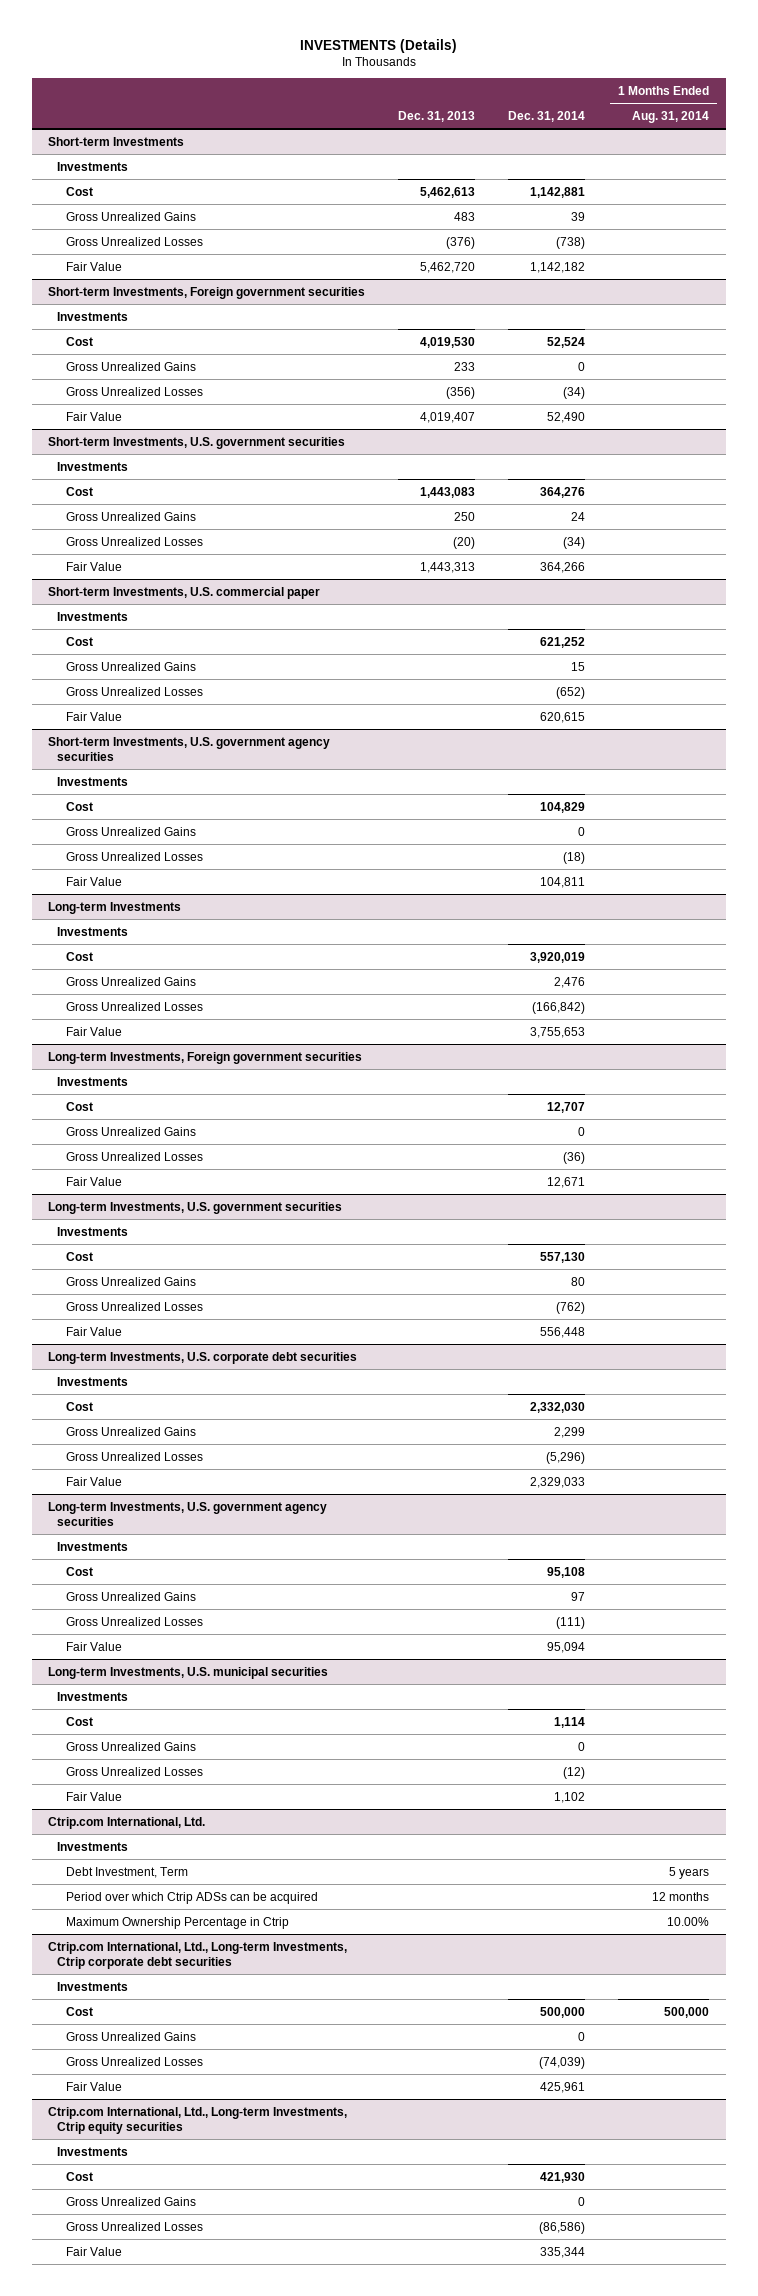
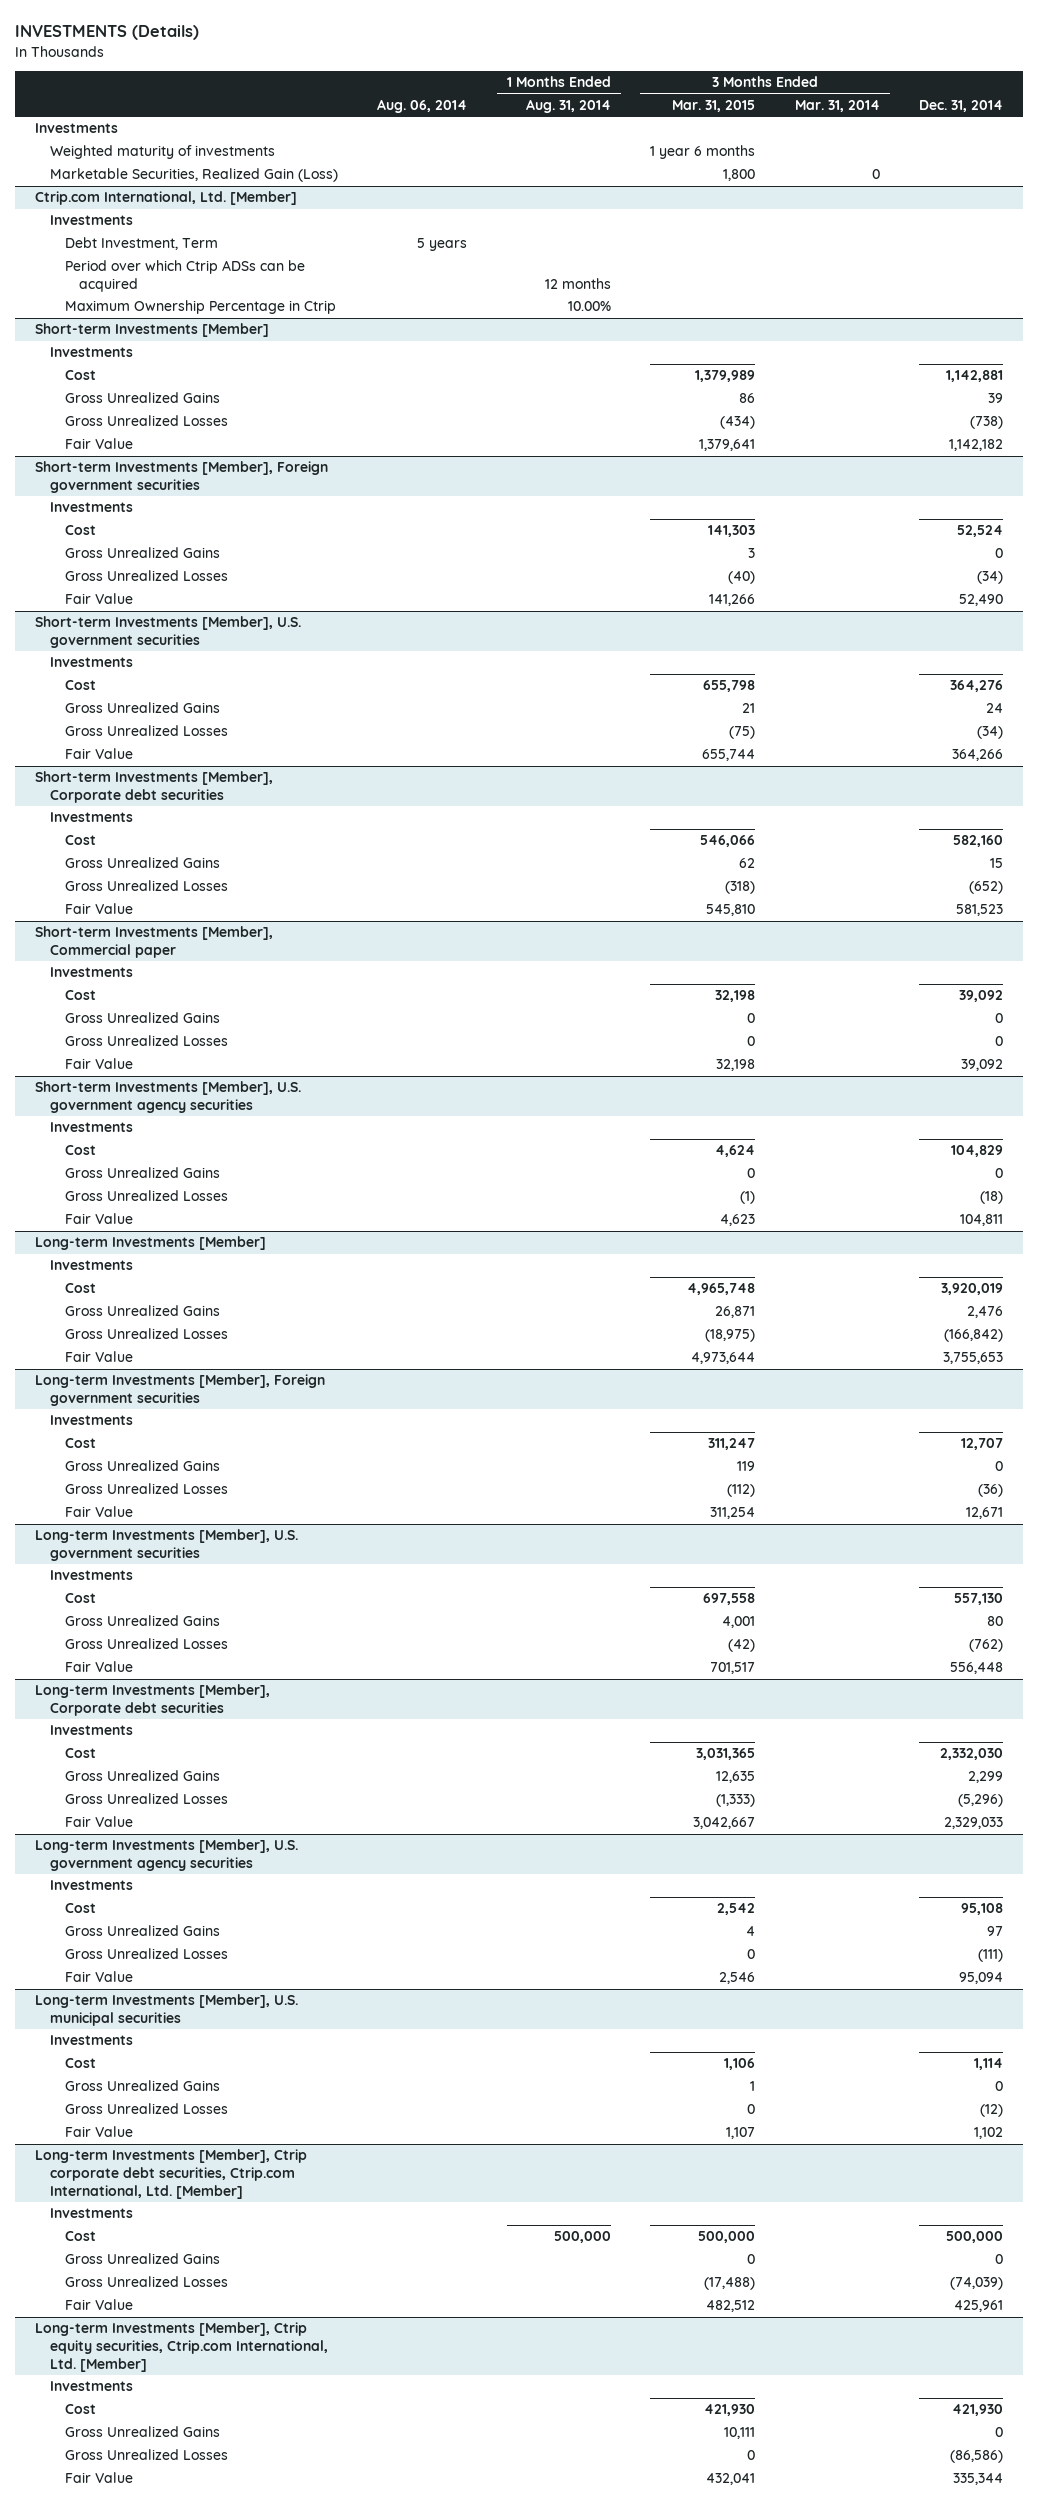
- | Dec. 31, 2013 | Dec. 31, 2014 | 1 Months Ended Aug. 31, 2014
+ | Aug. 06, 2014 | 1 Months Ended Aug. 31, 2014 | 3 Months Ended Mar. 31, 2015 | 3 Months Ended Mar. 31, 2014 | Dec. 31, 2014
- Short-term Investments
+ Weighted maturity of investments | | | 1 year 6 months | |
+ Marketable Securities, Realized Gain (Loss) | | | 1,800 | 0 |
+ Ctrip.com International, Ltd. [Member]
+ Investments
+ Debt Investment, Term | 5 years | | | |
+ Period over which Ctrip ADSs can be acquired | | 12 months | | |
+ Maximum Ownership Percentage in Ctrip | | 10.00% | | |
+ Short-term Investments [Member]
+ Investments
- Short-term Investments, Foreign government securities
+ Short-term Investments [Member], Foreign government securities
- Short-term Investments, U.S. government securities
+ Short-term Investments [Member], U.S. government securities
- Short-term Investments, U.S. commercial paper
+ Short-term Investments [Member], Corporate debt securities
- Cost | | 621,252 |
+ Cost | | | 546,066 | | 582,160
- Fair Value | | 620,615 |
- Short-term Investments, U.S. government agency securities
+ Fair Value | | | 545,810 | | 581,523
+ Short-term Investments [Member], Commercial paper
+ Cost | | | 32,198 | | 39,092
+ Gross Unrealized Gains | | | 0 | | 0
+ Gross Unrealized Losses | | | 0 | | 0
+ Fair Value | | | 32,198 | | 39,092
+ Short-term Investments [Member], U.S. government agency securities
+ Investments
- Long-term Investments
+ Long-term Investments [Member]
- Long-term Investments, Foreign government securities
+ Long-term Investments [Member], Foreign government securities
- Long-term Investments, U.S. government securities
+ Long-term Investments [Member], U.S. government securities
- Long-term Investments, U.S. corporate debt securities
+ Long-term Investments [Member], Corporate debt securities
- Long-term Investments, U.S. government agency securities
+ Long-term Investments [Member], U.S. government agency securities
- Long-term Investments, U.S. municipal securities
+ Long-term Investments [Member], U.S. municipal securities
- Ctrip.com International, Ltd.
- Investments
- Debt Investment, Term | | | 5 years
- Period over which Ctrip ADSs can be acquired | | | 12 months
- Maximum Ownership Percentage in Ctrip | | | 10.00%
- Ctrip.com International, Ltd., Long-term Investments, Ctrip corporate debt securities
+ Long-term Investments [Member], Ctrip corporate debt securities, Ctrip.com International, Ltd. [Member]
- Ctrip.com International, Ltd., Long-term Investments, Ctrip equity securities
+ Long-term Investments [Member], Ctrip equity securities, Ctrip.com International, Ltd. [Member]

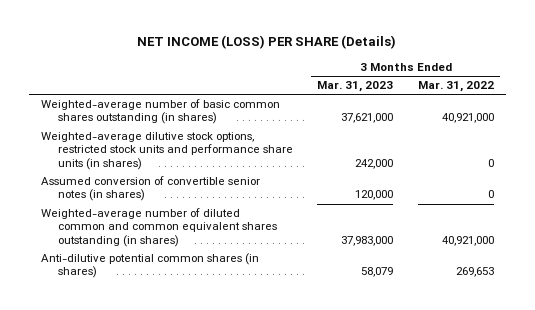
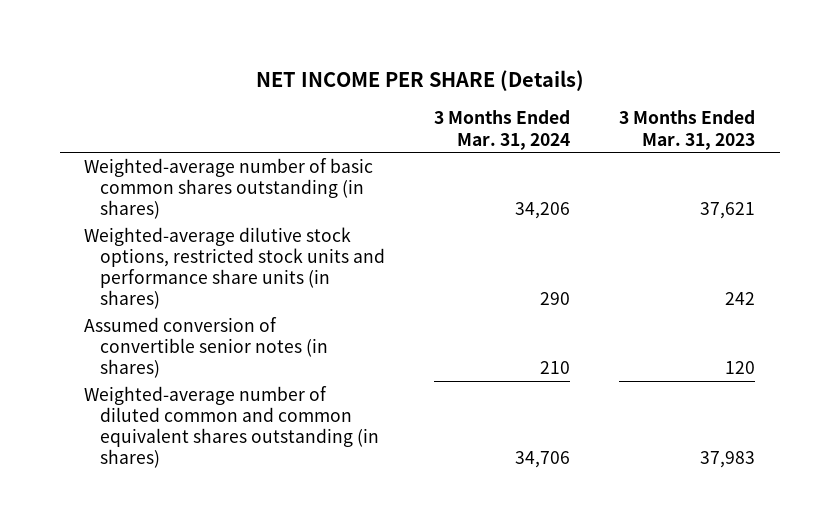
- NET INCOME (LOSS) PER SHARE (Details)
+ NET INCOME PER SHARE (Details)
- | 3 Months Ended Mar. 31, 2023 | 3 Months Ended Mar. 31, 2022
+ | 3 Months Ended Mar. 31, 2024 | 3 Months Ended Mar. 31, 2023
- Weighted-average number of basic common shares outstanding (in shares) | 37,621,000 | 40,921,000
- Weighted-average dilutive stock options, restricted stock units and performance share units (in shares) | 242,000 | 0
- Assumed conversion of convertible senior notes (in shares) | 120,000 | 0
- Weighted-average number of diluted common and common equivalent shares outstanding (in shares) | 37,983,000 | 40,921,000
- Anti-dilutive potential common shares (in shares) | 58,079 | 269,653
+ Weighted-average number of basic common shares outstanding (in shares) | 34,206 | 37,621
+ Weighted-average dilutive stock options, restricted stock units and performance share units (in shares) | 290 | 242
+ Assumed conversion of convertible senior notes (in shares) | 210 | 120
+ Weighted-average number of diluted common and common equivalent shares outstanding (in shares) | 34,706 | 37,983

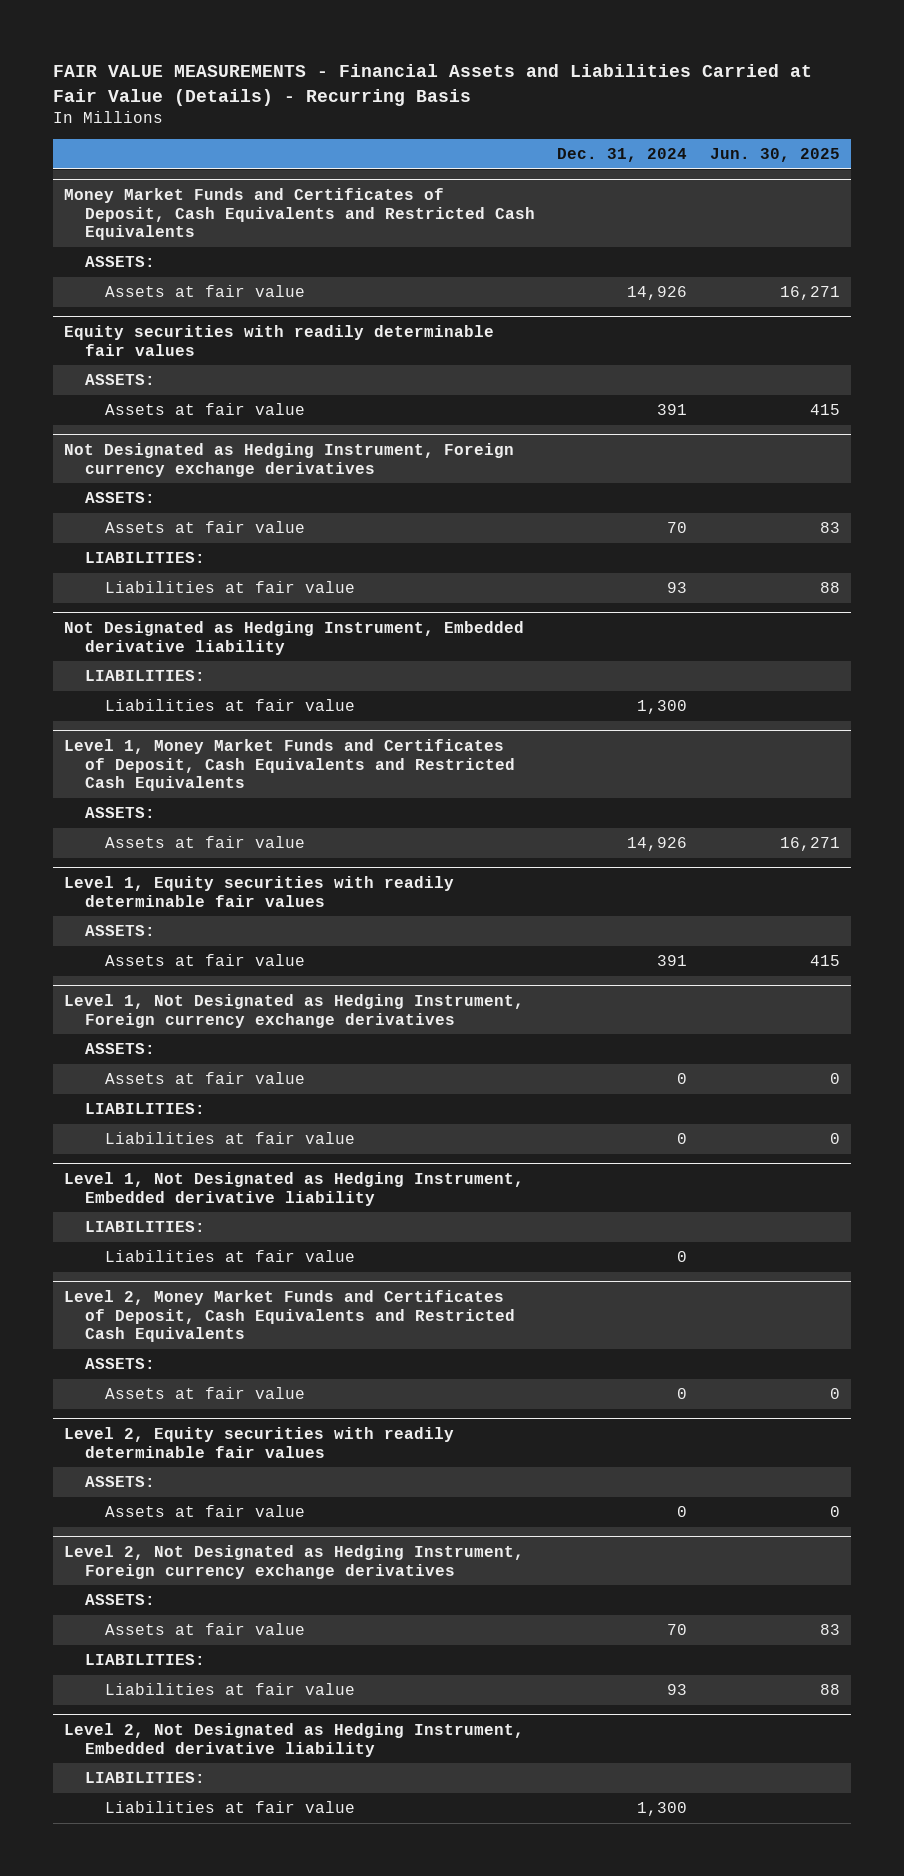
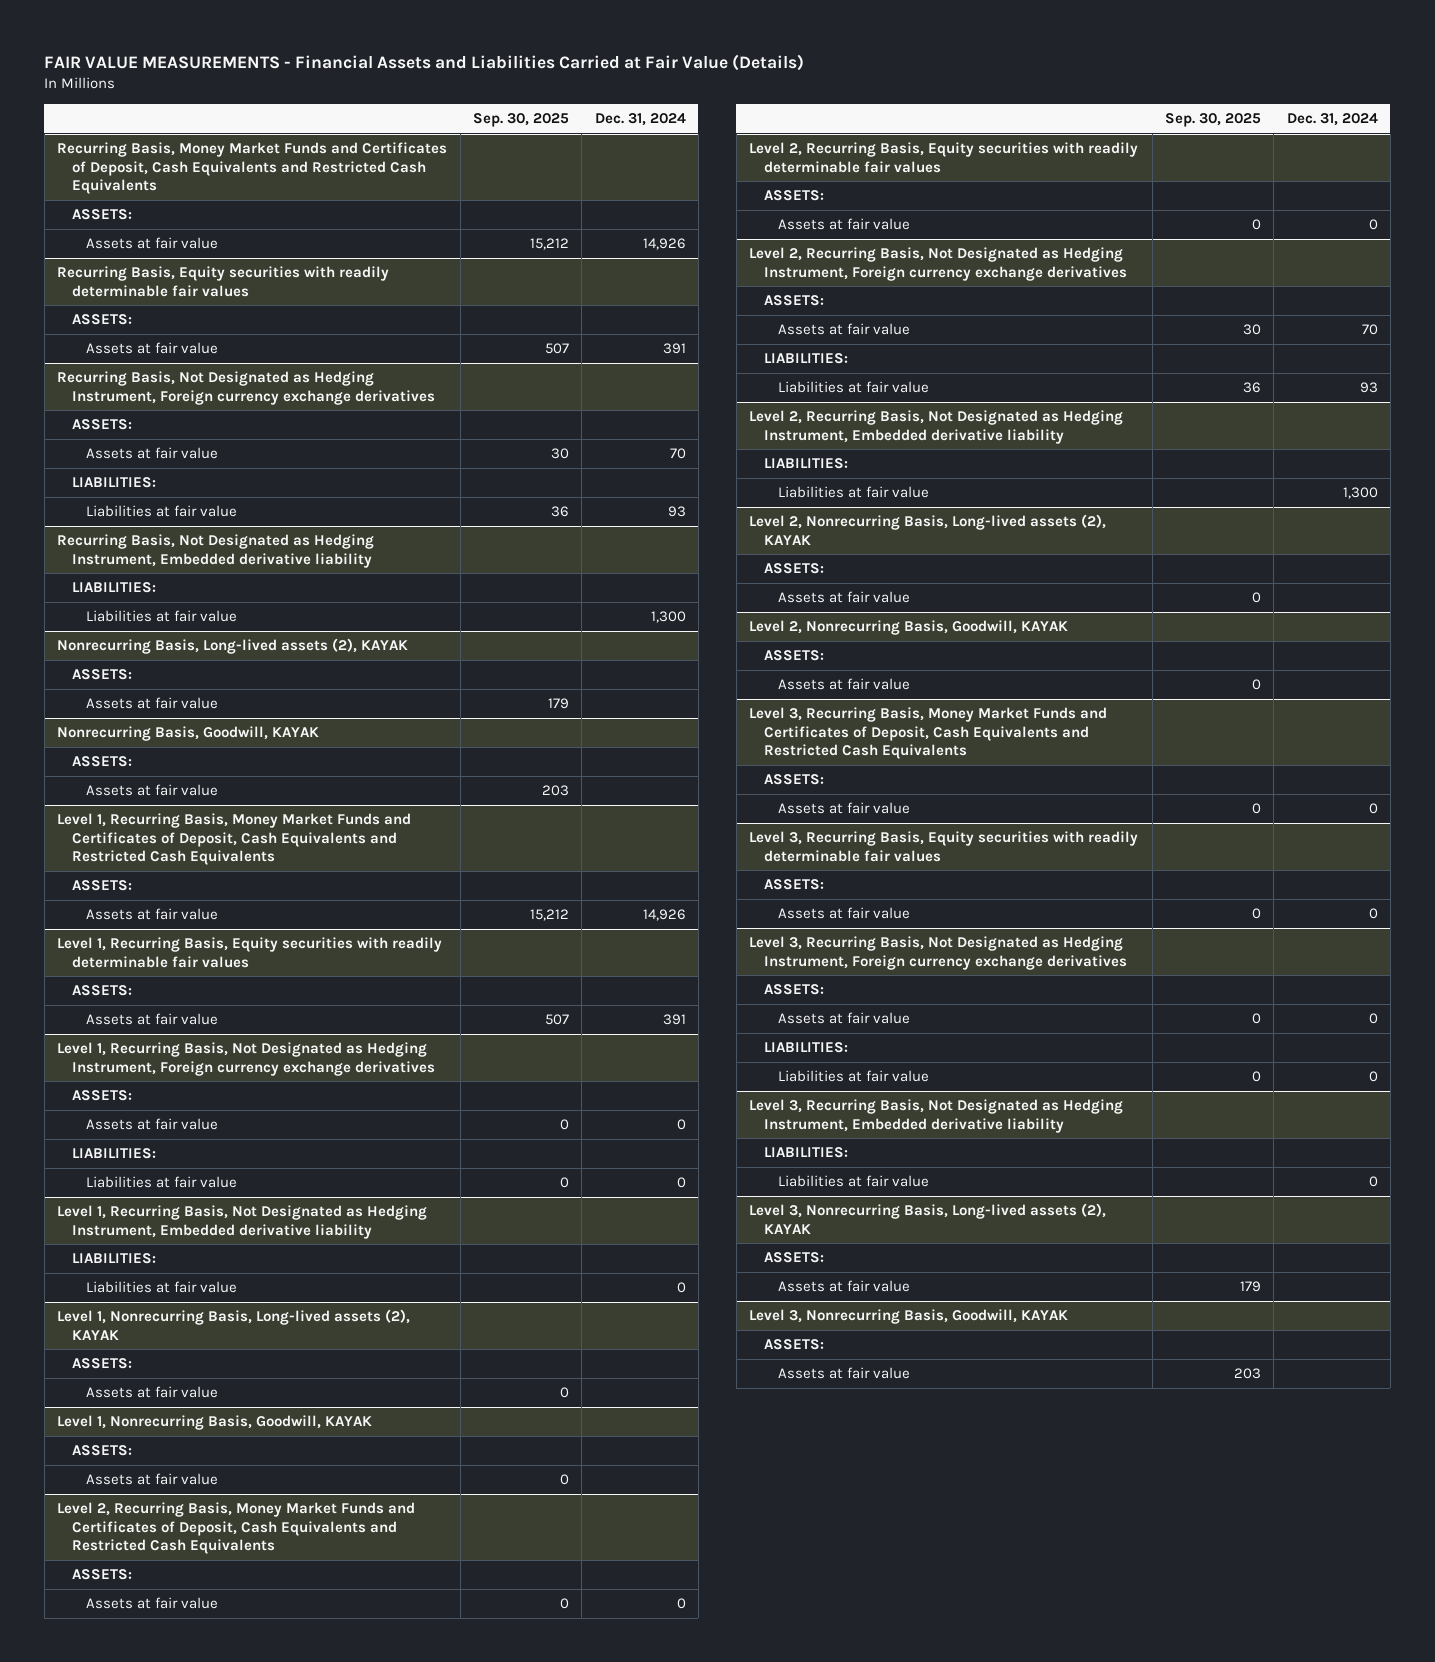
- FAIR VALUE MEASUREMENTS - Financial Assets and Liabilities Carried at Fair Value (Details) - Recurring Basis
+ FAIR VALUE MEASUREMENTS - Financial Assets and Liabilities Carried at Fair Value (Details)
- | Dec. 31, 2024 | Jun. 30, 2025
+ | Sep. 30, 2025 | Dec. 31, 2024
- Money Market Funds and Certificates of Deposit, Cash Equivalents and Restricted Cash Equivalents
+ Recurring Basis, Money Market Funds and Certificates of Deposit, Cash Equivalents and Restricted Cash Equivalents
- Equity securities with readily determinable fair values
+ Recurring Basis, Equity securities with readily determinable fair values
- Not Designated as Hedging Instrument, Foreign currency exchange derivatives
+ Recurring Basis, Not Designated as Hedging Instrument, Foreign currency exchange derivatives
- Not Designated as Hedging Instrument, Embedded derivative liability
+ Recurring Basis, Not Designated as Hedging Instrument, Embedded derivative liability
- Level 1, Money Market Funds and Certificates of Deposit, Cash Equivalents and Restricted Cash Equivalents
+ Nonrecurring Basis, Long-lived assets (2), KAYAK
+ Assets at fair value | 179 |
+ Nonrecurring Basis, Goodwill, KAYAK
+ ASSETS:
+ Assets at fair value | 203 |
+ Level 1, Recurring Basis, Money Market Funds and Certificates of Deposit, Cash Equivalents and Restricted Cash Equivalents
+ ASSETS:
- Level 1, Equity securities with readily determinable fair values
+ Level 1, Recurring Basis, Equity securities with readily determinable fair values
- Level 1, Not Designated as Hedging Instrument, Foreign currency exchange derivatives
+ Level 1, Recurring Basis, Not Designated as Hedging Instrument, Foreign currency exchange derivatives
- Level 1, Not Designated as Hedging Instrument, Embedded derivative liability
+ Level 1, Recurring Basis, Not Designated as Hedging Instrument, Embedded derivative liability
- Level 2, Money Market Funds and Certificates of Deposit, Cash Equivalents and Restricted Cash Equivalents
+ Level 1, Nonrecurring Basis, Long-lived assets (2), KAYAK
+ Assets at fair value | 0 |
+ Level 1, Nonrecurring Basis, Goodwill, KAYAK
+ ASSETS:
+ Assets at fair value | 0 |
+ Level 2, Recurring Basis, Money Market Funds and Certificates of Deposit, Cash Equivalents and Restricted Cash Equivalents
+ ASSETS:
- Level 2, Equity securities with readily determinable fair values
+ Level 2, Recurring Basis, Equity securities with readily determinable fair values
- Level 2, Not Designated as Hedging Instrument, Foreign currency exchange derivatives
+ Level 2, Recurring Basis, Not Designated as Hedging Instrument, Foreign currency exchange derivatives
- Level 2, Not Designated as Hedging Instrument, Embedded derivative liability
+ Level 2, Recurring Basis, Not Designated as Hedging Instrument, Embedded derivative liability
+ Level 2, Nonrecurring Basis, Long-lived assets (2), KAYAK
+ ASSETS:
+ Assets at fair value | 0 |
+ Level 2, Nonrecurring Basis, Goodwill, KAYAK
+ ASSETS:
+ Assets at fair value | 0 |
+ Level 3, Recurring Basis, Money Market Funds and Certificates of Deposit, Cash Equivalents and Restricted Cash Equivalents
+ ASSETS:
+ Assets at fair value | 0 | 0
+ Level 3, Recurring Basis, Equity securities with readily determinable fair values
+ ASSETS:
+ Assets at fair value | 0 | 0
+ Level 3, Recurring Basis, Not Designated as Hedging Instrument, Foreign currency exchange derivatives
+ ASSETS:
+ Assets at fair value | 0 | 0
+ LIABILITIES:
+ Liabilities at fair value | 0 | 0
+ Level 3, Recurring Basis, Not Designated as Hedging Instrument, Embedded derivative liability
+ LIABILITIES:
+ Liabilities at fair value | | 0
+ Level 3, Nonrecurring Basis, Long-lived assets (2), KAYAK
+ ASSETS:
+ Assets at fair value | 179 |
+ Level 3, Nonrecurring Basis, Goodwill, KAYAK
+ ASSETS:
+ Assets at fair value | 203 |

